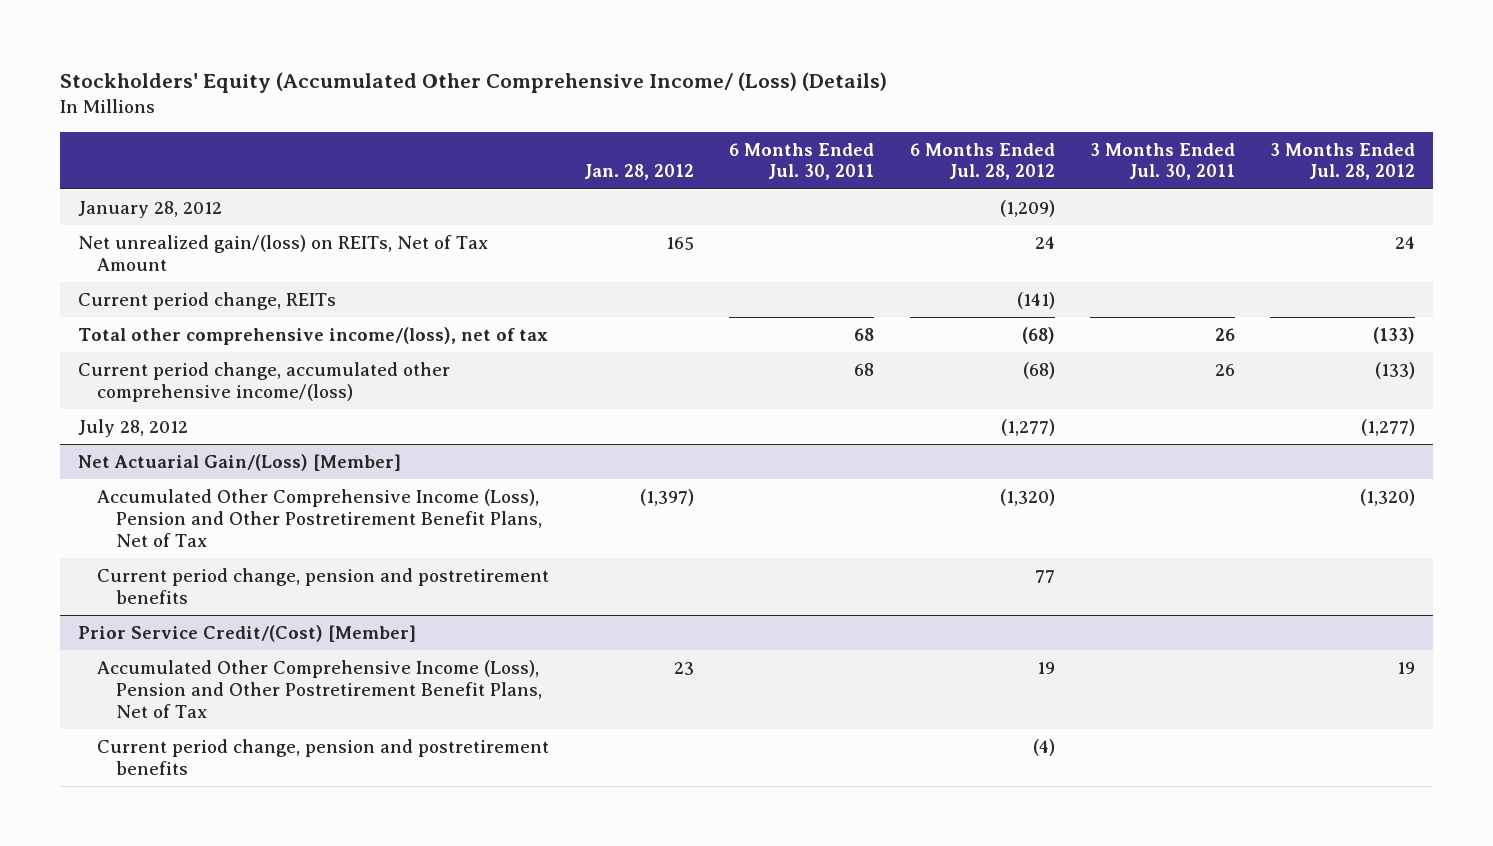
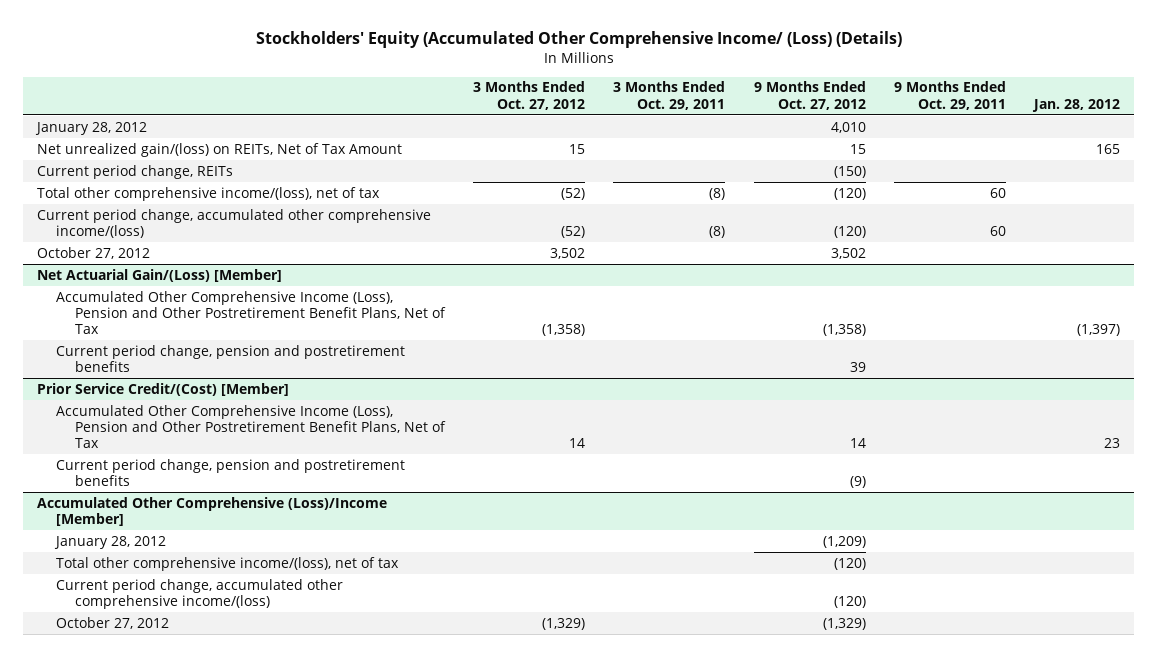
- | Jan. 28, 2012 | 6 Months Ended Jul. 30, 2011 | 6 Months Ended Jul. 28, 2012 | 3 Months Ended Jul. 30, 2011 | 3 Months Ended Jul. 28, 2012
+ | 3 Months Ended Oct. 27, 2012 | 3 Months Ended Oct. 29, 2011 | 9 Months Ended Oct. 27, 2012 | 9 Months Ended Oct. 29, 2011 | Jan. 28, 2012
- July 28, 2012 | | | (1,277) | | (1,277)
+ October 27, 2012 | 3,502 | | 3,502 | |
+ Accumulated Other Comprehensive (Loss)/Income [Member]
+ January 28, 2012 | | | (1,209) | |
+ Total other comprehensive income/(loss), net of tax | | | (120) | |
+ Current period change, accumulated other comprehensive income/(loss) | | | (120) | |
+ October 27, 2012 | (1,329) | | (1,329) | |

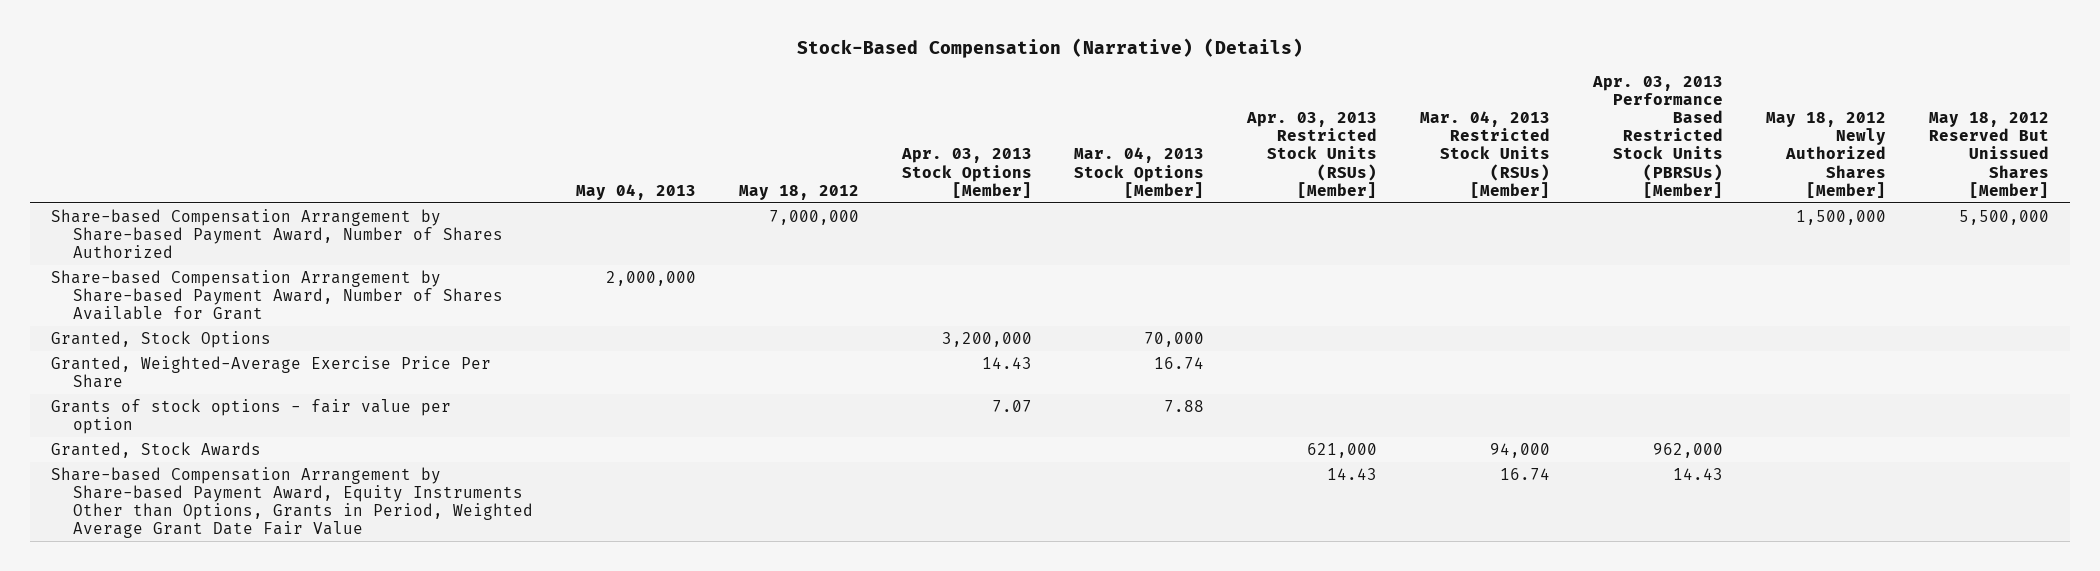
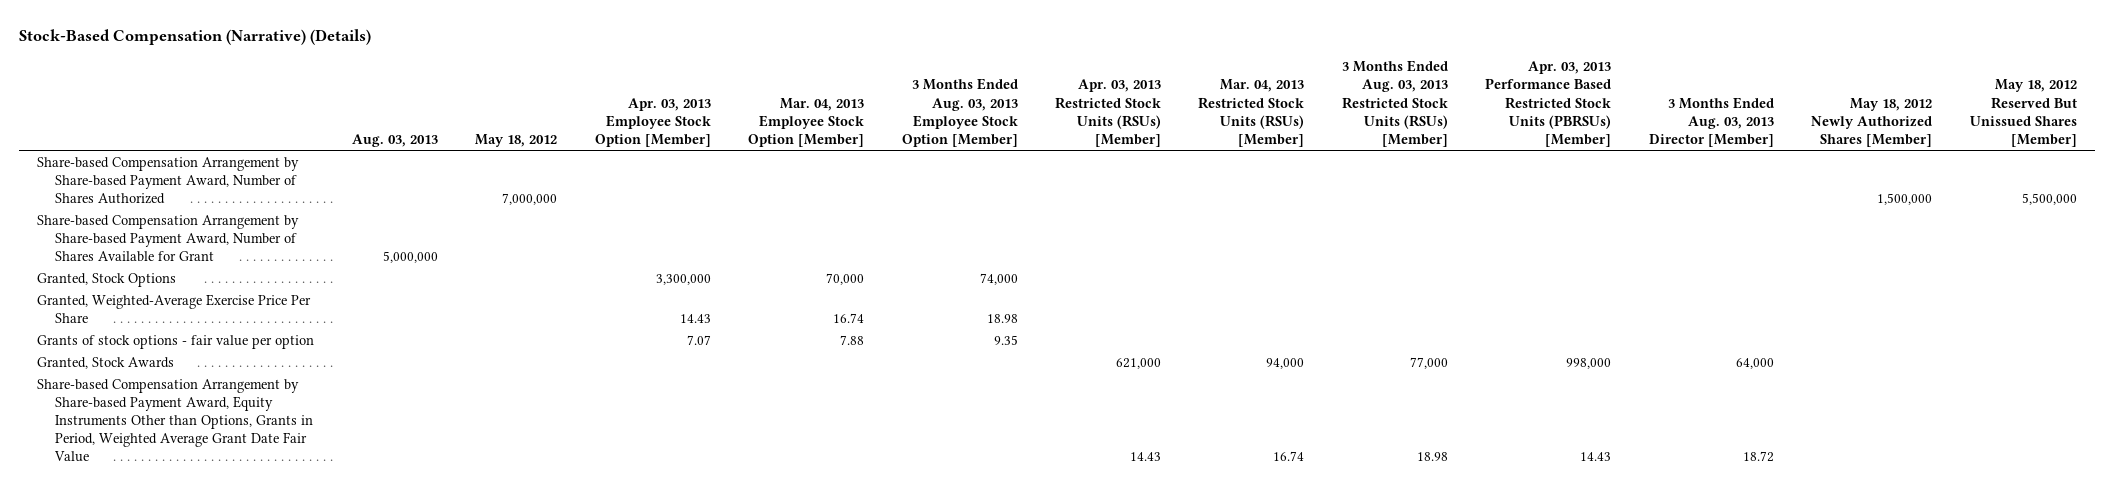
- | May 04, 2013 | May 18, 2012 | Apr. 03, 2013 Stock Options [Member] | Mar. 04, 2013 Stock Options [Member] | Apr. 03, 2013 Restricted Stock Units (RSUs) [Member] | Mar. 04, 2013 Restricted Stock Units (RSUs) [Member] | Apr. 03, 2013 Performance Based Restricted Stock Units (PBRSUs) [Member] | May 18, 2012 Newly Authorized Shares [Member] | May 18, 2012 Reserved But Unissued Shares [Member]
+ | Aug. 03, 2013 | May 18, 2012 | Apr. 03, 2013 Employee Stock Option [Member] | Mar. 04, 2013 Employee Stock Option [Member] | 3 Months Ended Aug. 03, 2013 Employee Stock Option [Member] | Apr. 03, 2013 Restricted Stock Units (RSUs) [Member] | Mar. 04, 2013 Restricted Stock Units (RSUs) [Member] | 3 Months Ended Aug. 03, 2013 Restricted Stock Units (RSUs) [Member] | Apr. 03, 2013 Performance Based Restricted Stock Units (PBRSUs) [Member] | 3 Months Ended Aug. 03, 2013 Director [Member] | May 18, 2012 Newly Authorized Shares [Member] | May 18, 2012 Reserved But Unissued Shares [Member]
- Granted, Stock Awards | | | | | 621,000 | 94,000 | 962,000 | |
+ Granted, Stock Awards | | | | | | 621,000 | 94,000 | 77,000 | 998,000 | 64,000 | |

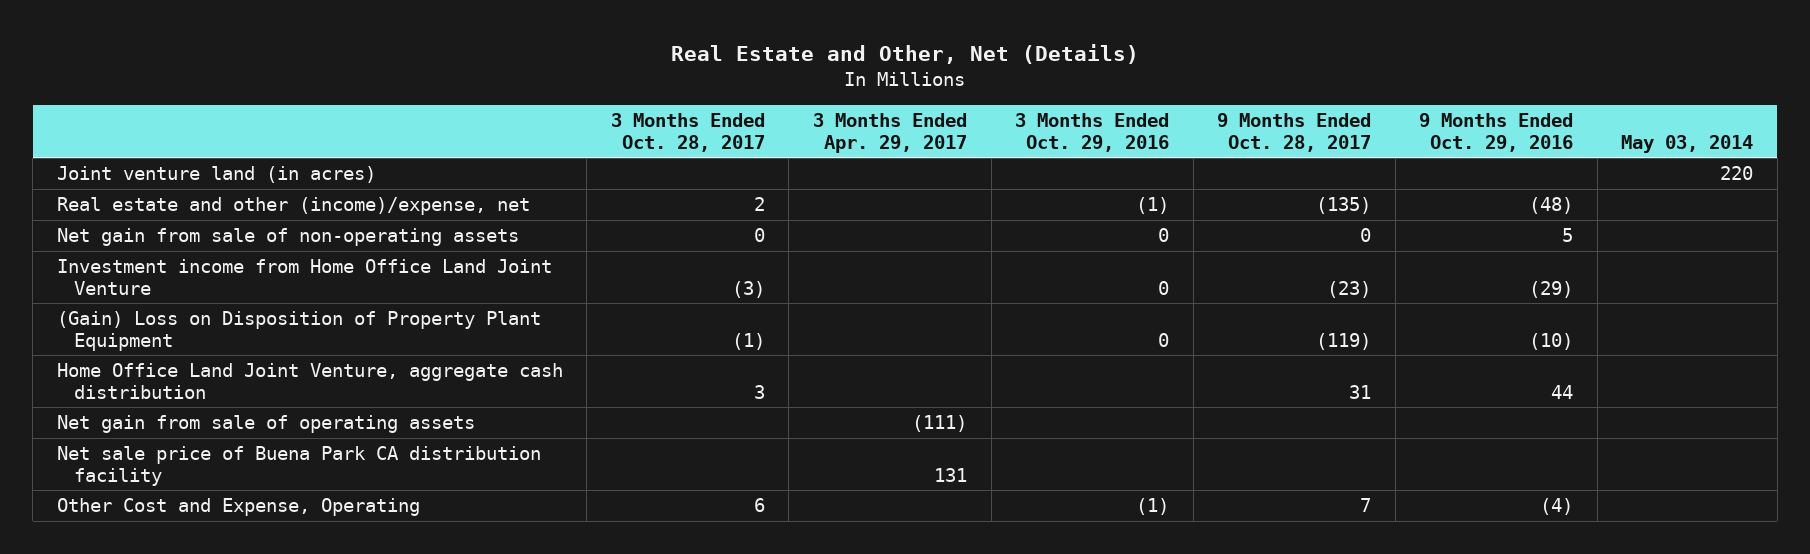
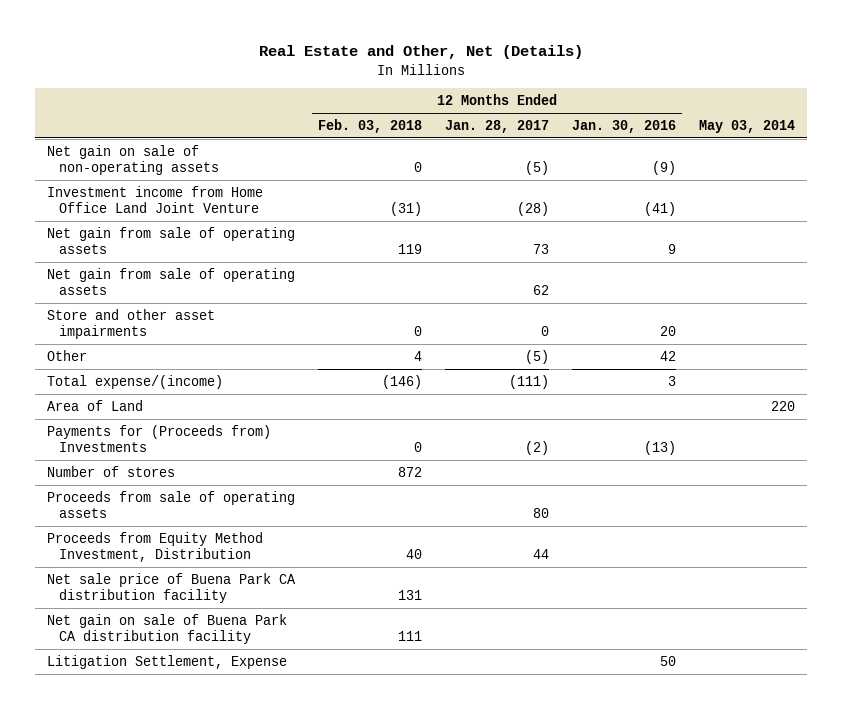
- | 3 Months Ended Oct. 28, 2017 | 3 Months Ended Apr. 29, 2017 | 3 Months Ended Oct. 29, 2016 | 9 Months Ended Oct. 28, 2017 | 9 Months Ended Oct. 29, 2016 | May 03, 2014
+ | 12 Months Ended Feb. 03, 2018 | 12 Months Ended Jan. 28, 2017 | 12 Months Ended Jan. 30, 2016 | May 03, 2014
- Joint venture land (in acres) | | | | | | 220
- Real estate and other (income)/expense, net | 2 | | (1) | (135) | (48) |
- Net gain from sale of non-operating assets | 0 | | 0 | 0 | 5 |
+ Net gain on sale of non-operating assets | 0 | (5) | (9) |
- (Gain) Loss on Disposition of Property Plant Equipment | (1) | | 0 | (119) | (10) |
- Home Office Land Joint Venture, aggregate cash distribution | 3 | | | 31 | 44 |
+ Net gain from sale of operating assets | | 62 | |
+ Store and other asset impairments | 0 | 0 | 20 |
+ Other | 4 | (5) | 42 |
+ Total expense/(income) | (146) | (111) | 3 |
+ Area of Land | | | | 220
+ Payments for (Proceeds from) Investments | 0 | (2) | (13) |
+ Number of stores | 872 | | |
+ Proceeds from sale of operating assets | | 80 | |
+ Proceeds from Equity Method Investment, Distribution | 40 | 44 | |
- Other Cost and Expense, Operating | 6 | | (1) | 7 | (4) |
+ Net gain on sale of Buena Park CA distribution facility | 111 | | |
+ Litigation Settlement, Expense | | | 50 |

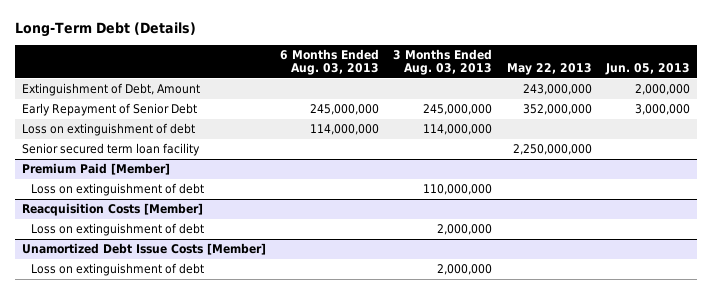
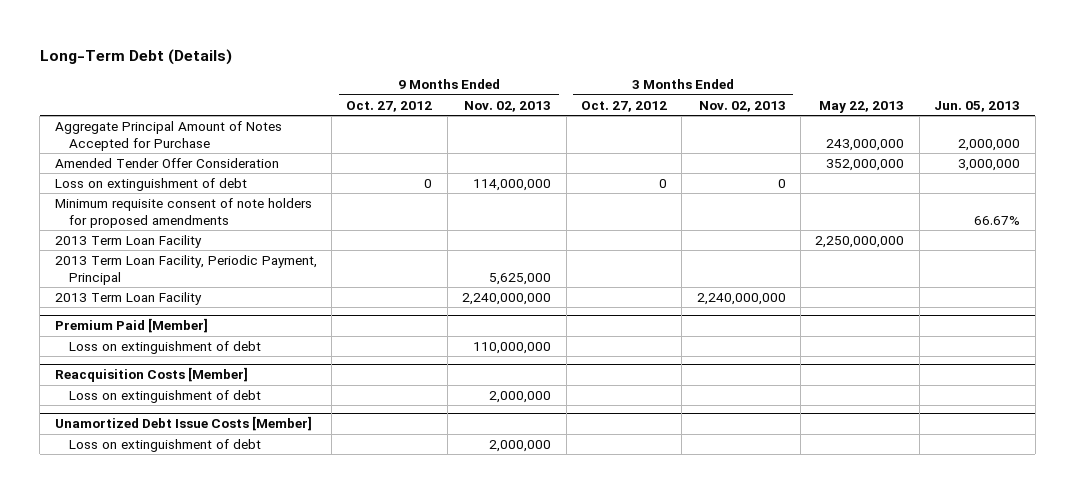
- | 6 Months Ended Aug. 03, 2013 | 3 Months Ended Aug. 03, 2013 | May 22, 2013 | Jun. 05, 2013
+ | 9 Months Ended Oct. 27, 2012 | 9 Months Ended Nov. 02, 2013 | 3 Months Ended Oct. 27, 2012 | 3 Months Ended Nov. 02, 2013 | May 22, 2013 | Jun. 05, 2013
- Extinguishment of Debt, Amount | | | 243,000,000 | 2,000,000
- Early Repayment of Senior Debt | 245,000,000 | 245,000,000 | 352,000,000 | 3,000,000
+ Aggregate Principal Amount of Notes Accepted for Purchase | | | | | 243,000,000 | 2,000,000
+ Amended Tender Offer Consideration | | | | | 352,000,000 | 3,000,000
- Senior secured term loan facility | | | 2,250,000,000 |
+ Minimum requisite consent of note holders for proposed amendments | | | | | | 66.67%
+ 2013 Term Loan Facility | | | | | 2,250,000,000 |
+ 2013 Term Loan Facility, Periodic Payment, Principal | | 5,625,000 | | | |
+ 2013 Term Loan Facility | | 2,240,000,000 | | 2,240,000,000 | |

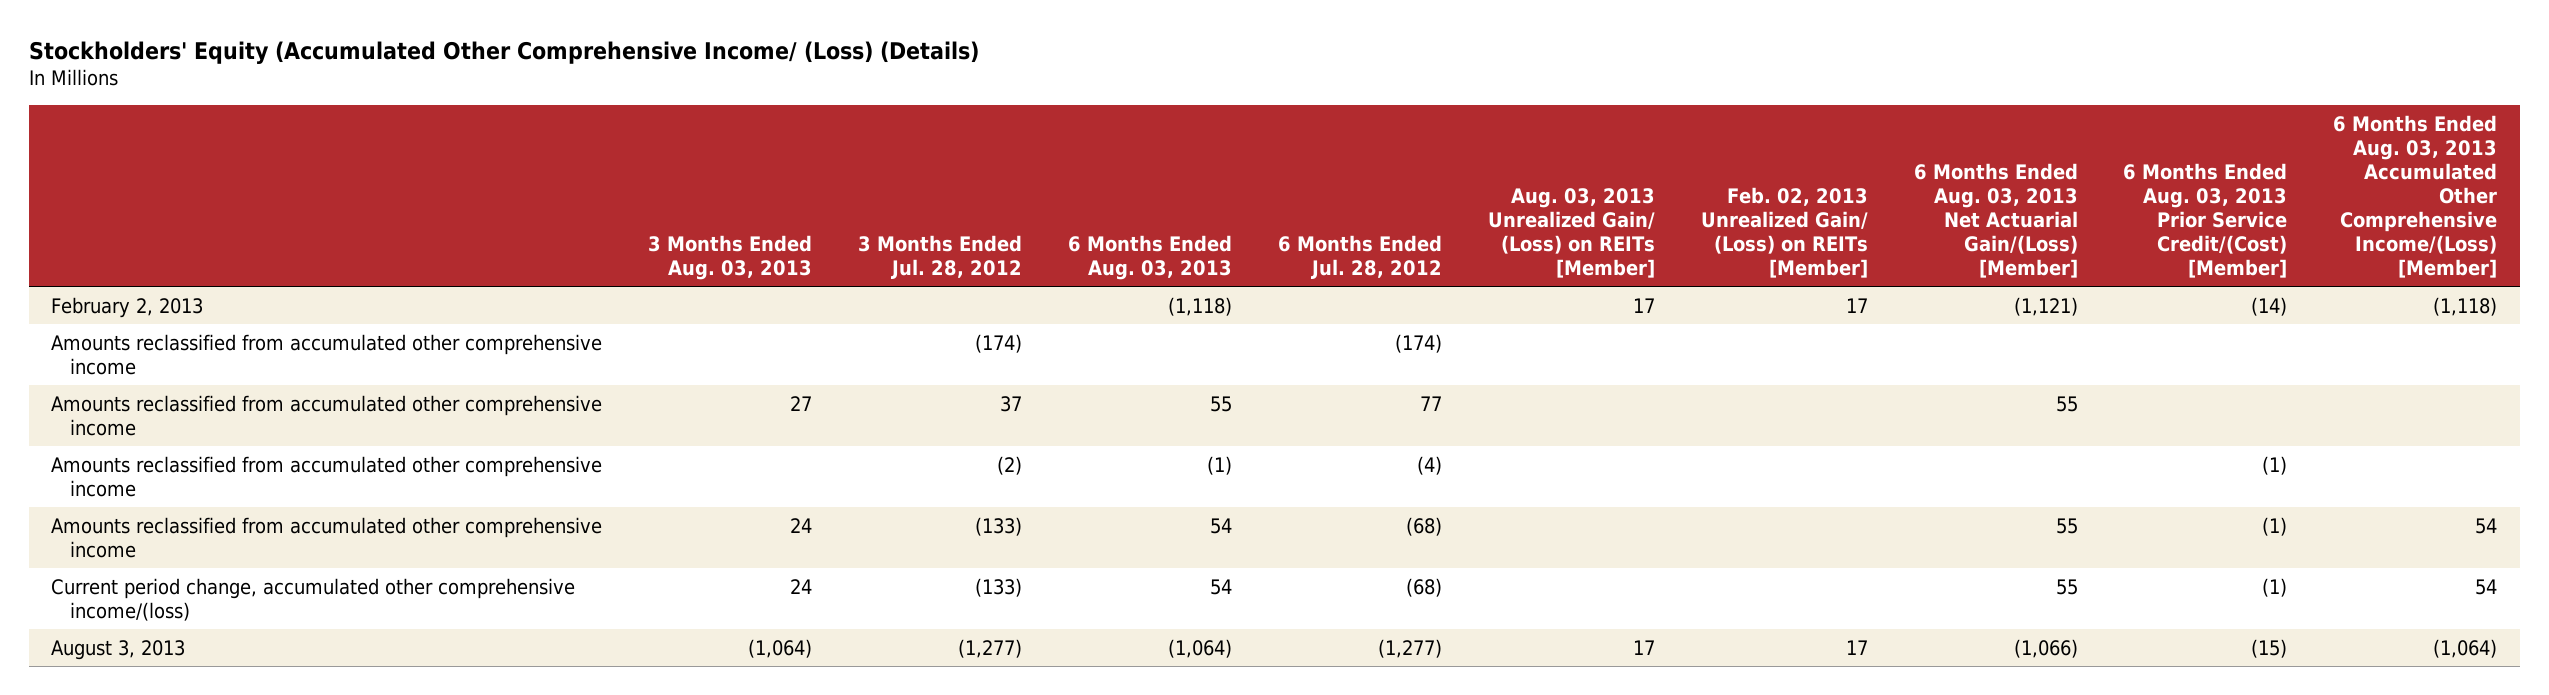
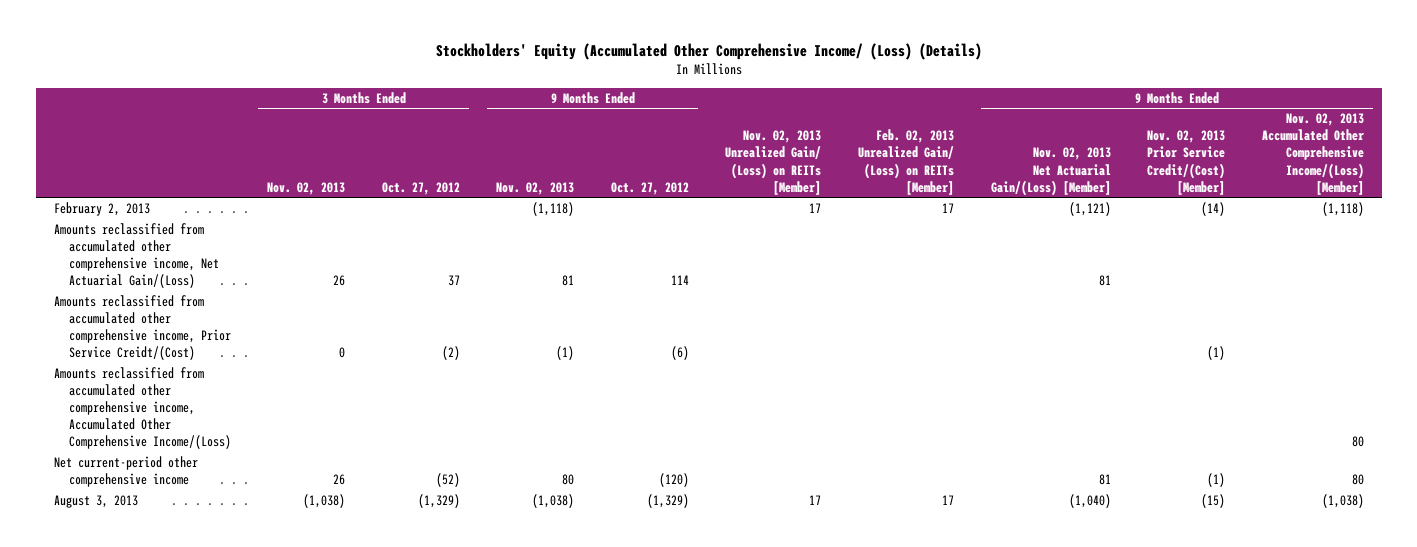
- | 3 Months Ended Aug. 03, 2013 | 3 Months Ended Jul. 28, 2012 | 6 Months Ended Aug. 03, 2013 | 6 Months Ended Jul. 28, 2012 | Aug. 03, 2013 Unrealized Gain/ (Loss) on REITs [Member] | Feb. 02, 2013 Unrealized Gain/ (Loss) on REITs [Member] | 6 Months Ended Aug. 03, 2013 Net Actuarial Gain/(Loss) [Member] | 6 Months Ended Aug. 03, 2013 Prior Service Credit/(Cost) [Member] | 6 Months Ended Aug. 03, 2013 Accumulated Other Comprehensive Income/(Loss) [Member]
+ | 3 Months Ended Nov. 02, 2013 | 3 Months Ended Oct. 27, 2012 | 9 Months Ended Nov. 02, 2013 | 9 Months Ended Oct. 27, 2012 | Nov. 02, 2013 Unrealized Gain/ (Loss) on REITs [Member] | Feb. 02, 2013 Unrealized Gain/ (Loss) on REITs [Member] | 9 Months Ended Nov. 02, 2013 Net Actuarial Gain/(Loss) [Member] | 9 Months Ended Nov. 02, 2013 Prior Service Credit/(Cost) [Member] | 9 Months Ended Nov. 02, 2013 Accumulated Other Comprehensive Income/(Loss) [Member]
- Amounts reclassified from accumulated other comprehensive income | | (174) | | (174) | | | | |
- Amounts reclassified from accumulated other comprehensive income | 27 | 37 | 55 | 77 | | | 55 | |
- Amounts reclassified from accumulated other comprehensive income | | (2) | (1) | (4) | | | | (1) |
- Amounts reclassified from accumulated other comprehensive income | 24 | (133) | 54 | (68) | | | 55 | (1) | 54
- Current period change, accumulated other comprehensive income/(loss) | 24 | (133) | 54 | (68) | | | 55 | (1) | 54
+ Amounts reclassified from accumulated other comprehensive income, Net Actuarial Gain/(Loss) | 26 | 37 | 81 | 114 | | | 81 | |
+ Amounts reclassified from accumulated other comprehensive income, Prior Service Creidt/(Cost) | 0 | (2) | (1) | (6) | | | | (1) |
+ Amounts reclassified from accumulated other comprehensive income, Accumulated Other Comprehensive Income/(Loss) | | | | | | | | | 80
+ Net current-period other comprehensive income | 26 | (52) | 80 | (120) | | | 81 | (1) | 80

